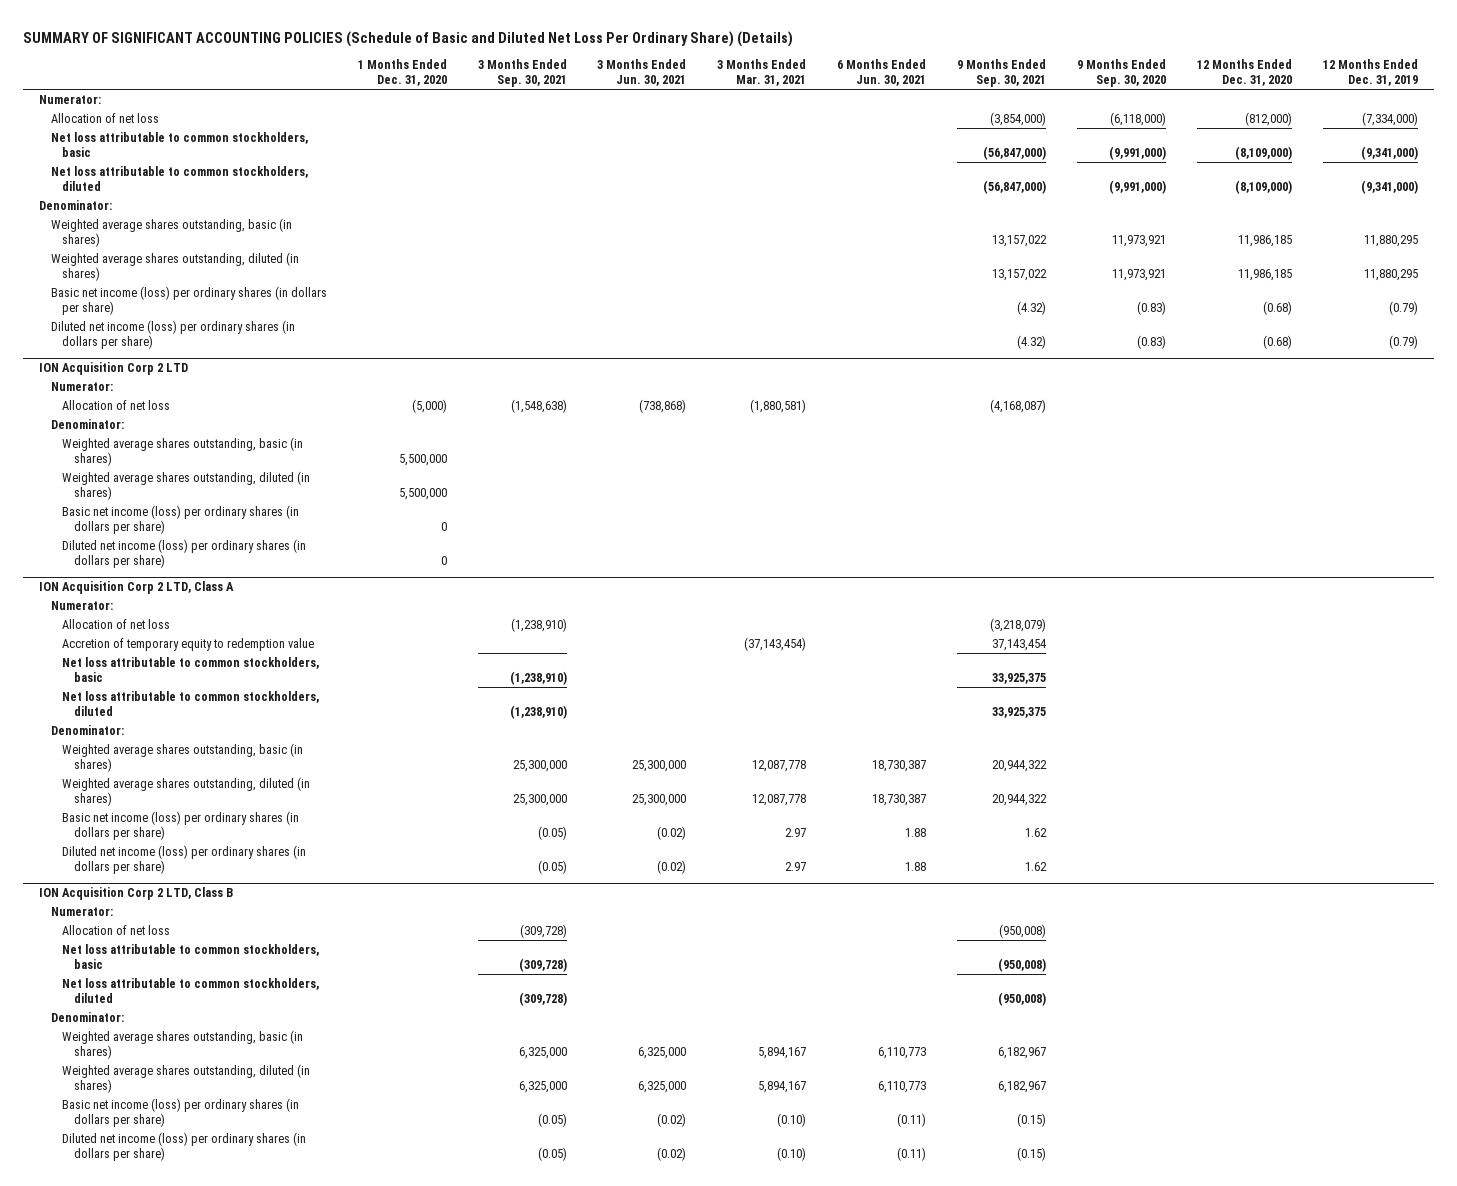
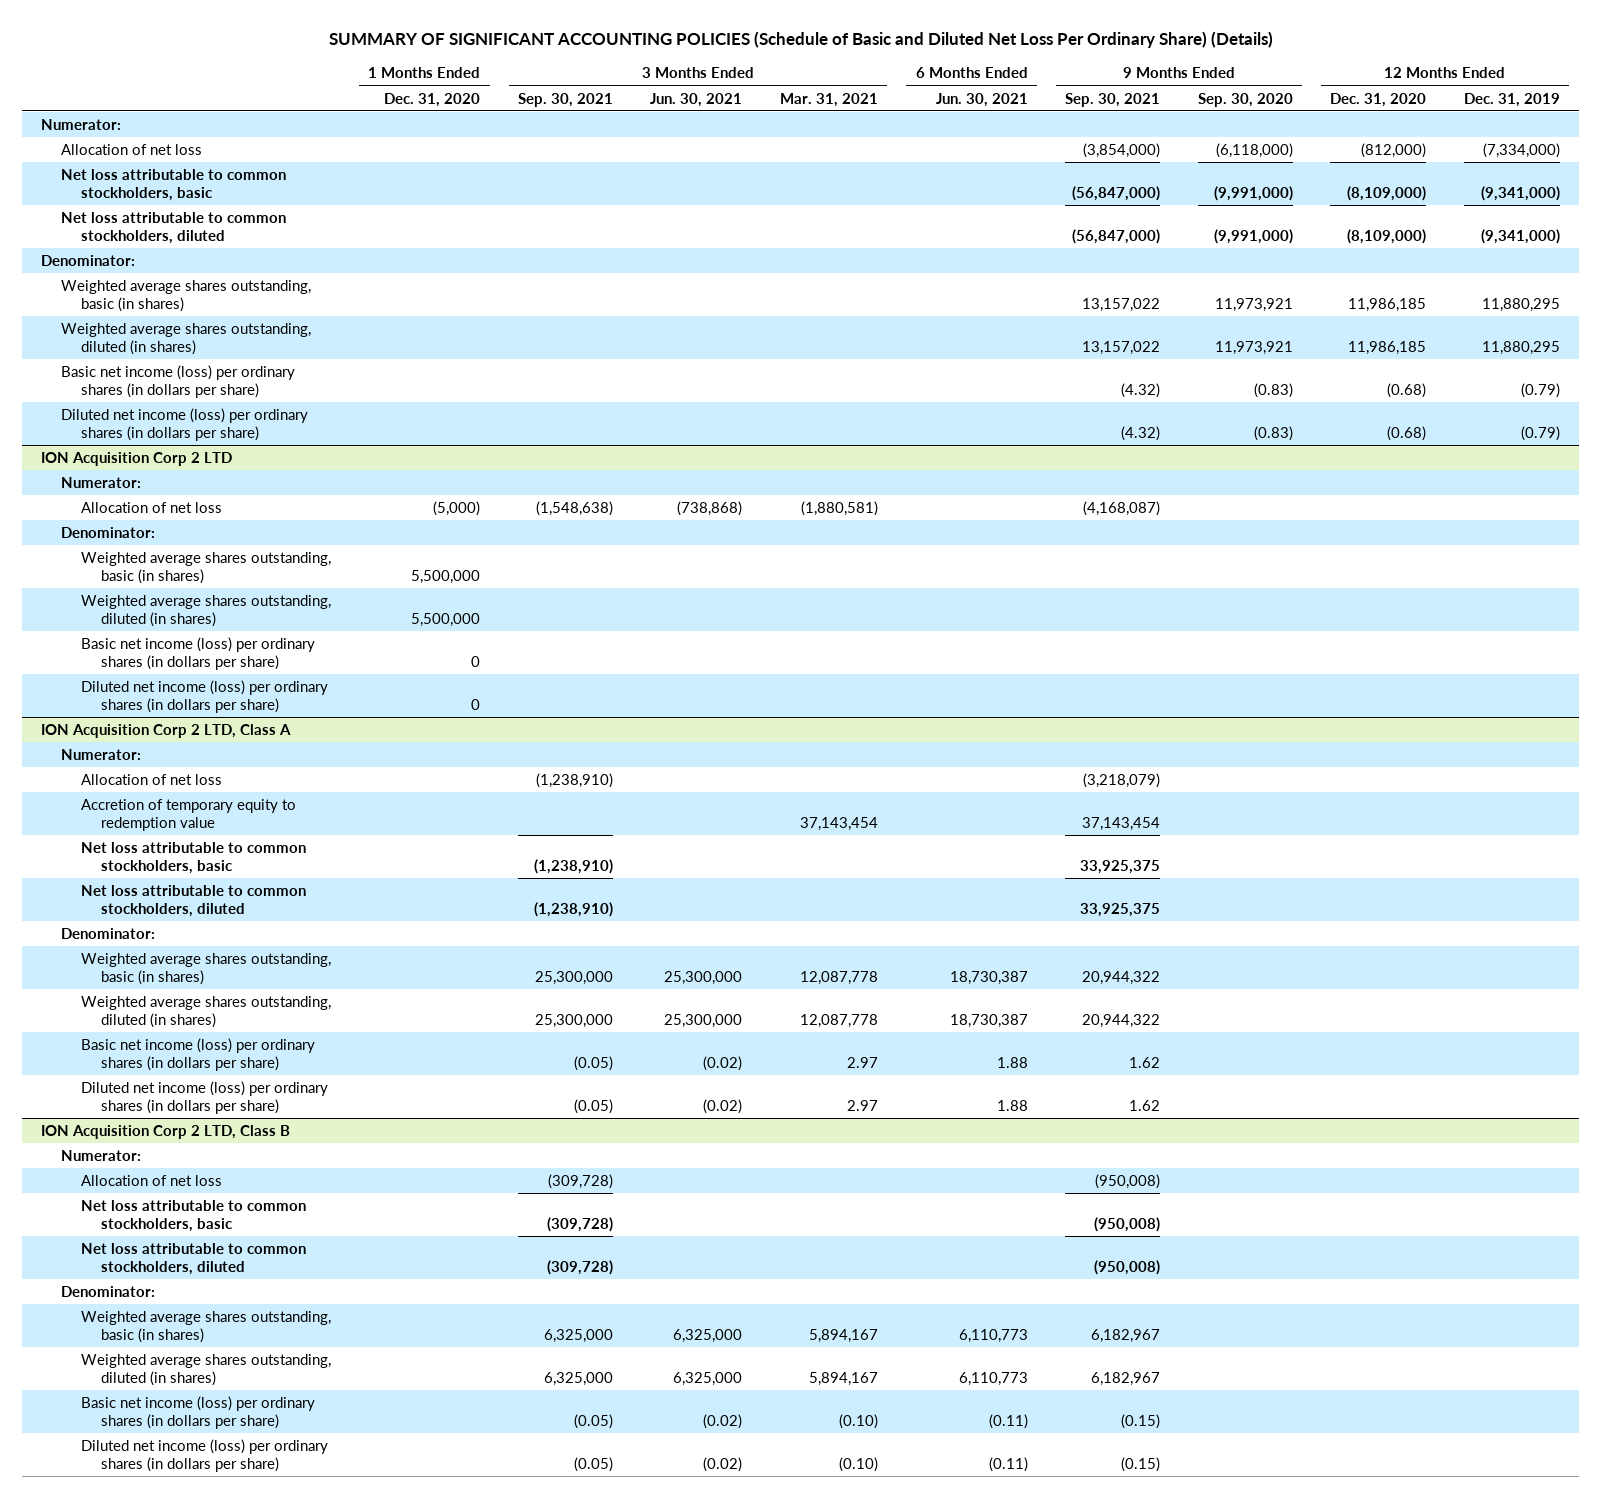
@ ION Acquisition Corp 2 LTD, Class A
- Accretion of temporary equity to redemption value | | | | (37,143,454) | | 37,143,454 | | |
+ Accretion of temporary equity to redemption value | | | | 37,143,454 | | 37,143,454 | | |

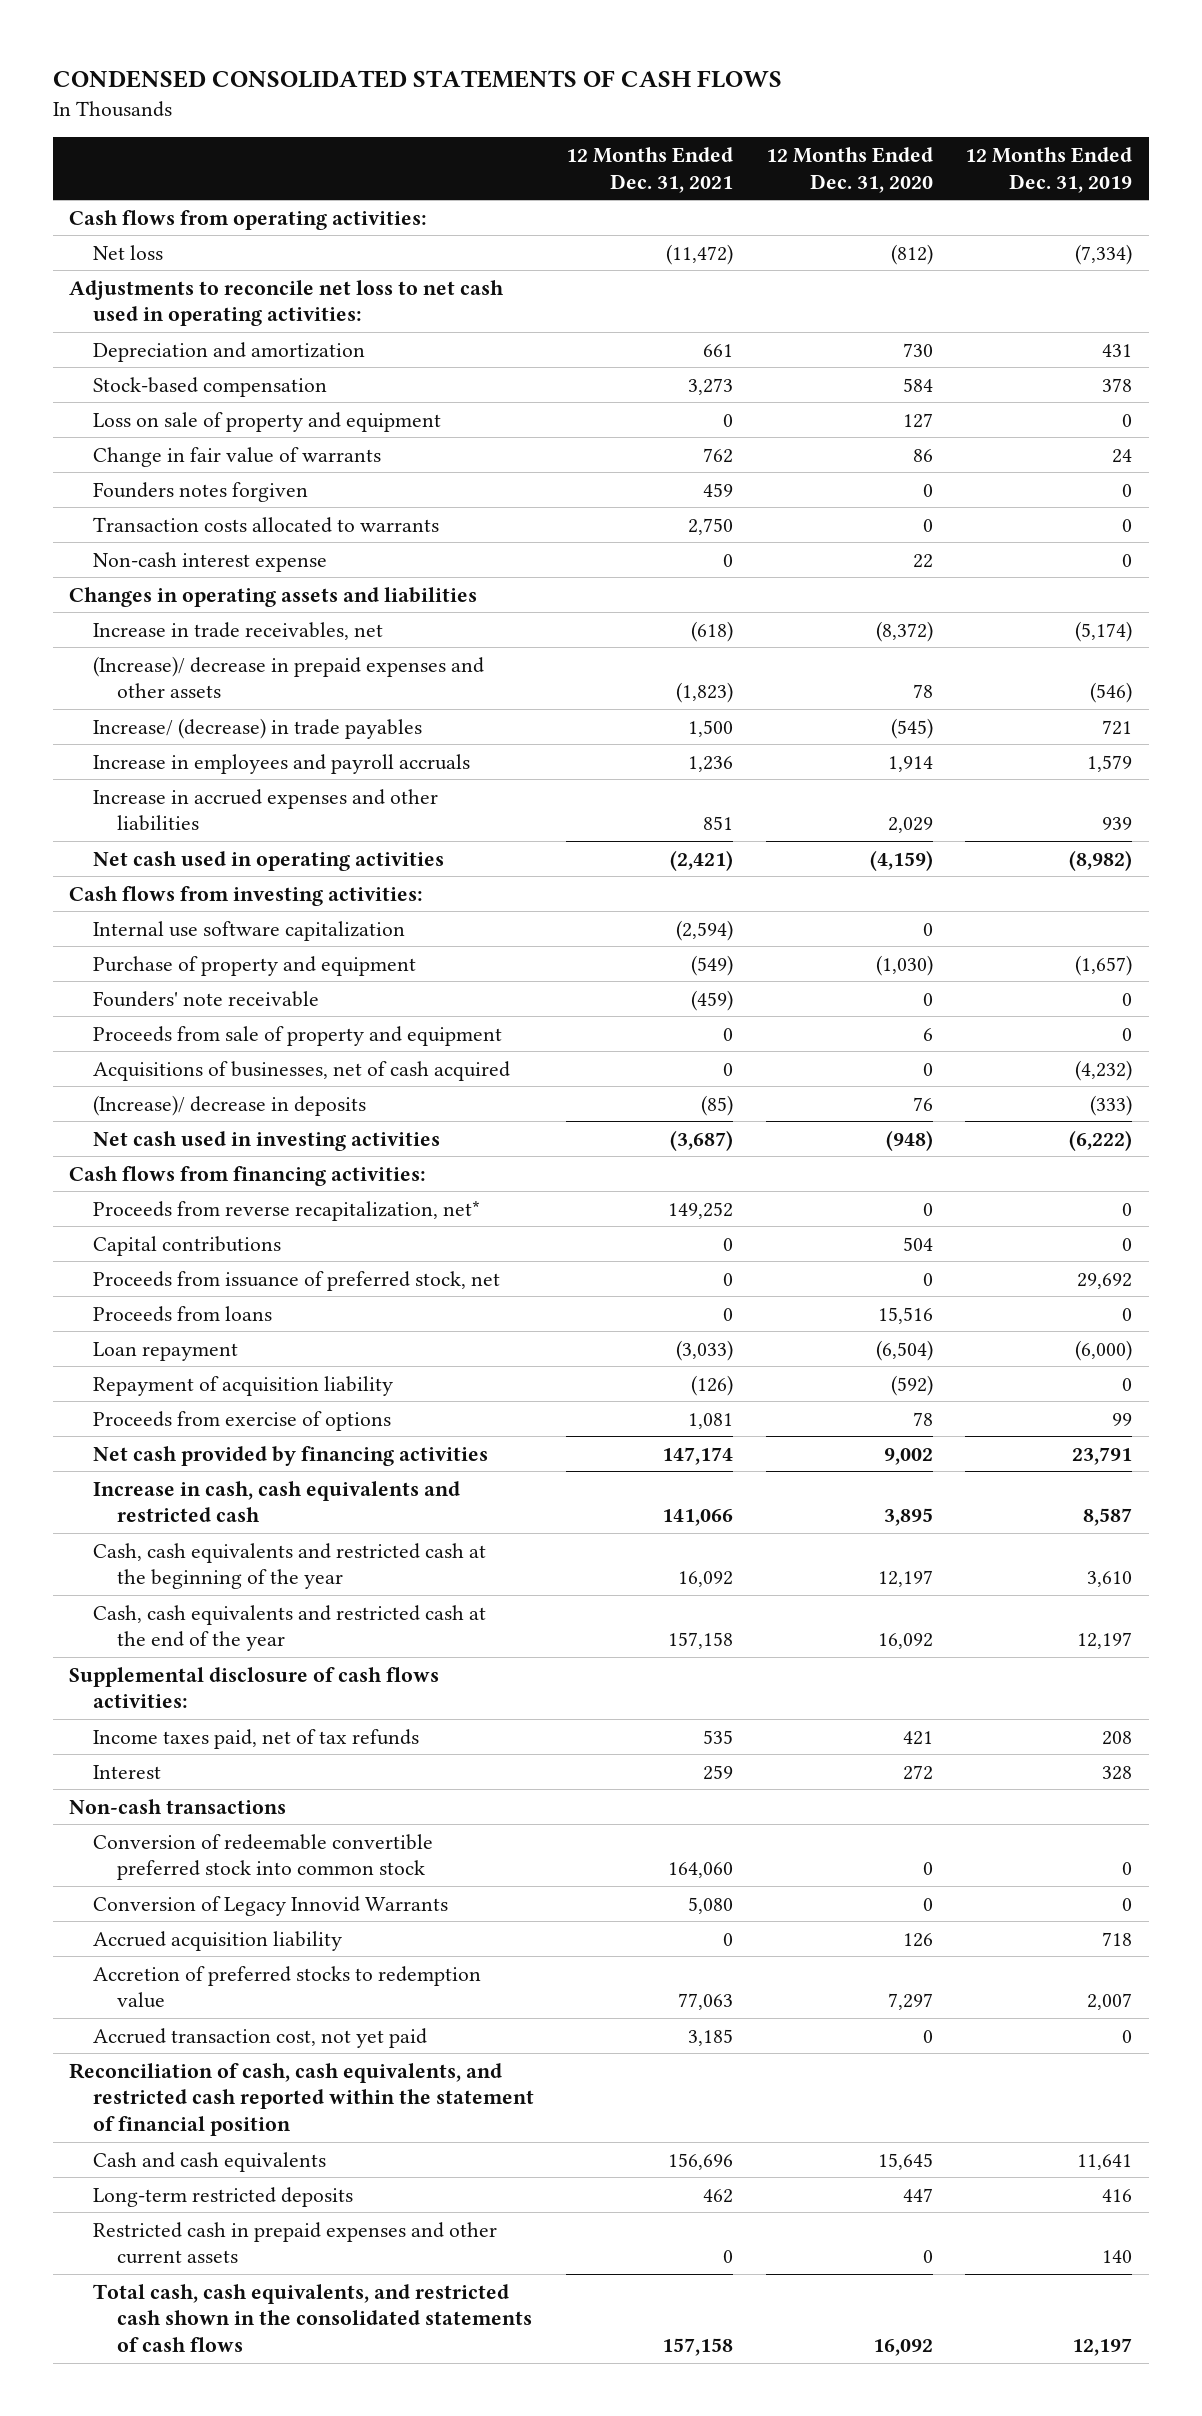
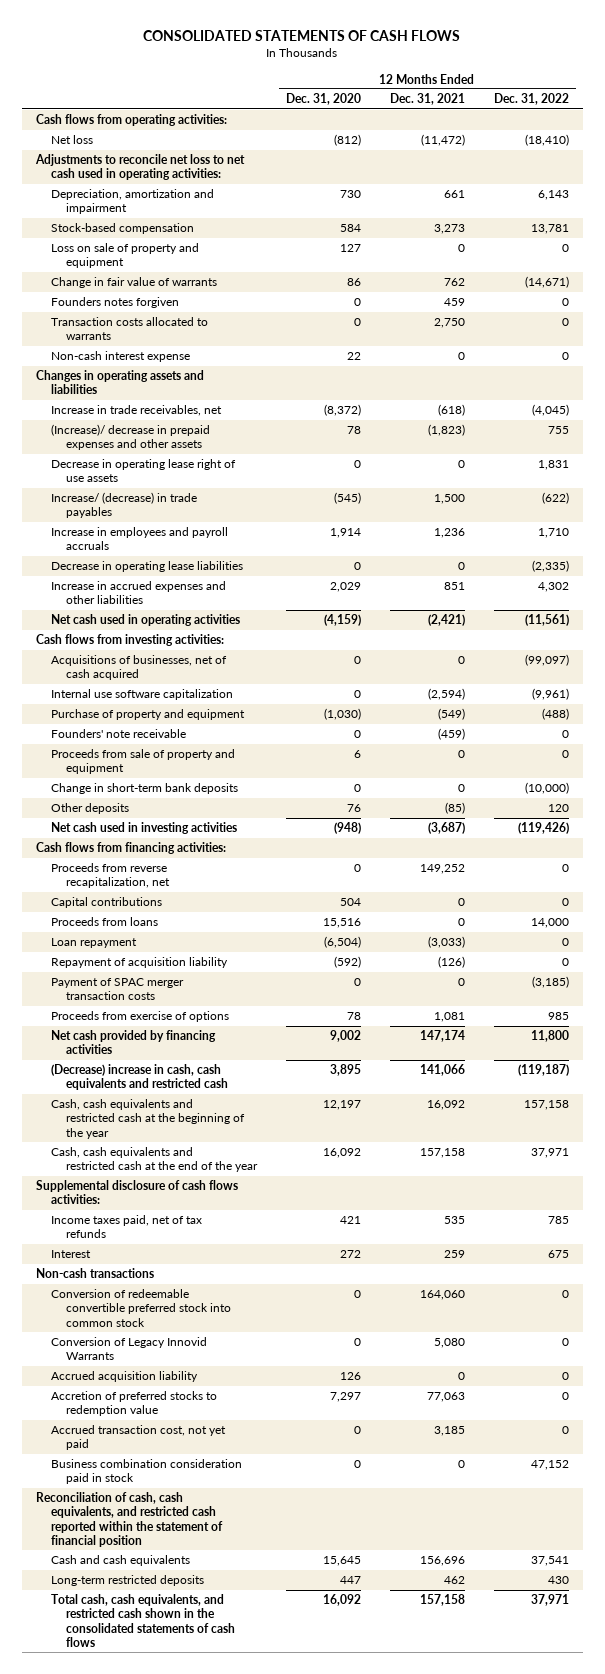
- CONDENSED CONSOLIDATED STATEMENTS OF CASH FLOWS
+ CONSOLIDATED STATEMENTS OF CASH FLOWS
- | 12 Months Ended Dec. 31, 2021 | 12 Months Ended Dec. 31, 2020 | 12 Months Ended Dec. 31, 2019
+ | 12 Months Ended Dec. 31, 2020 | 12 Months Ended Dec. 31, 2021 | 12 Months Ended Dec. 31, 2022
- Depreciation and amortization | 661 | 730 | 431
+ Depreciation, amortization and impairment | 730 | 661 | 6,143
+ Decrease in operating lease right of use assets | 0 | 0 | 1,831
+ Decrease in operating lease liabilities | 0 | 0 | (2,335)
moved up: Acquisitions of businesses, net of cash acquired | 0 | 0 | (99,097)
- (Increase)/ decrease in deposits | (85) | 76 | (333)
+ Change in short-term bank deposits | 0 | 0 | (10,000)
+ Other deposits | 76 | (85) | 120
- Proceeds from reverse recapitalization, net* | 149,252 | 0 | 0
+ Proceeds from reverse recapitalization, net | 0 | 149,252 | 0
- Proceeds from issuance of preferred stock, net | 0 | 0 | 29,692
+ Payment of SPAC merger transaction costs | 0 | 0 | (3,185)
- Increase in cash, cash equivalents and restricted cash | 141,066 | 3,895 | 8,587
+ (Decrease) increase in cash, cash equivalents and restricted cash | 3,895 | 141,066 | (119,187)
+ Business combination consideration paid in stock | 0 | 0 | 47,152
- Restricted cash in prepaid expenses and other current assets | 0 | 0 | 140

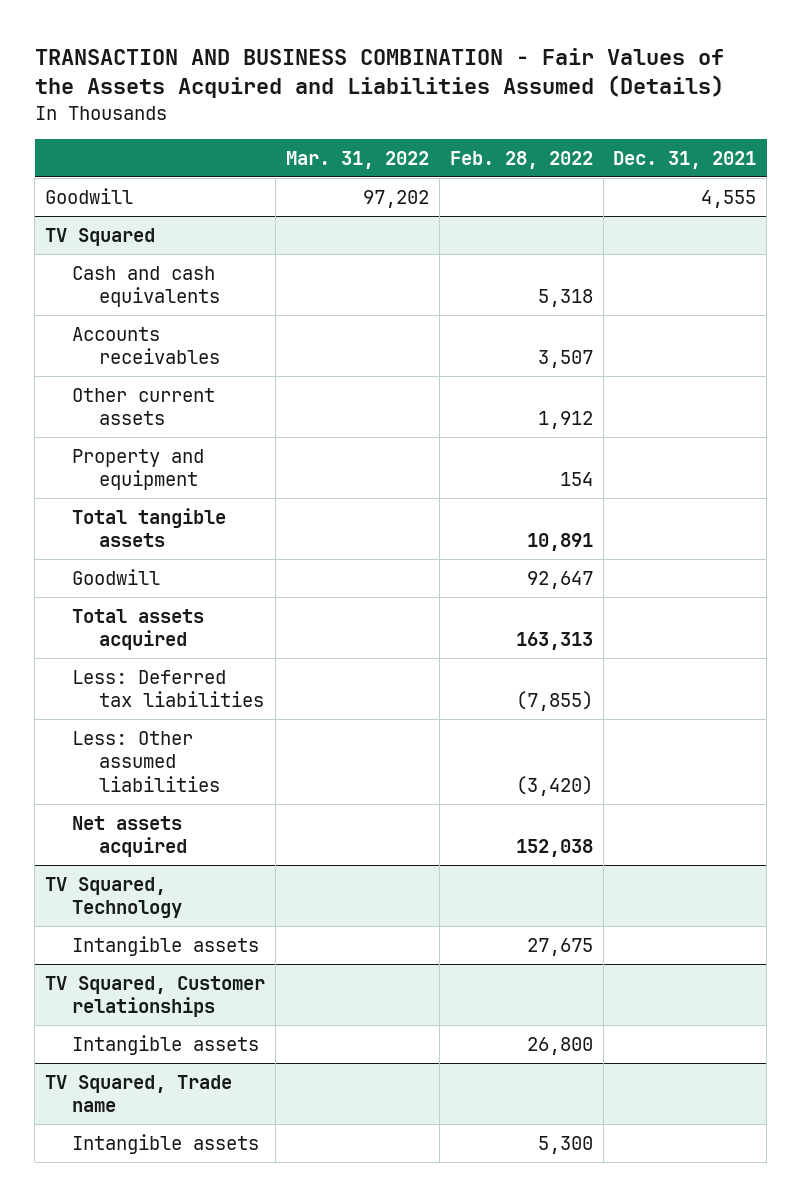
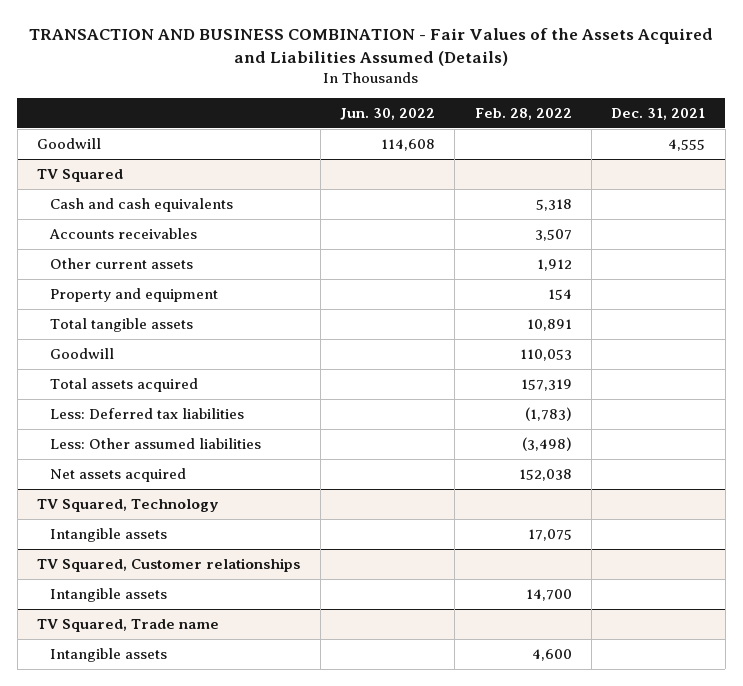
- | Mar. 31, 2022 | Feb. 28, 2022 | Dec. 31, 2021
+ | Jun. 30, 2022 | Feb. 28, 2022 | Dec. 31, 2021
@ TV Squared
- Goodwill | | 92,647 |
- Total assets acquired | | 163,313 |
- Less: Deferred tax liabilities | | (7,855) |
- Less: Other assumed liabilities | | (3,420) |
+ Goodwill | | 110,053 |
+ Total assets acquired | | 157,319 |
+ Less: Deferred tax liabilities | | (1,783) |
+ Less: Other assumed liabilities | | (3,498) |
@ TV Squared, Technology
- Intangible assets | | 27,675 |
+ Intangible assets | | 17,075 |
@ TV Squared, Customer relationships
- Intangible assets | | 26,800 |
+ Intangible assets | | 14,700 |
@ TV Squared, Trade name
- Intangible assets | | 5,300 |
+ Intangible assets | | 4,600 |

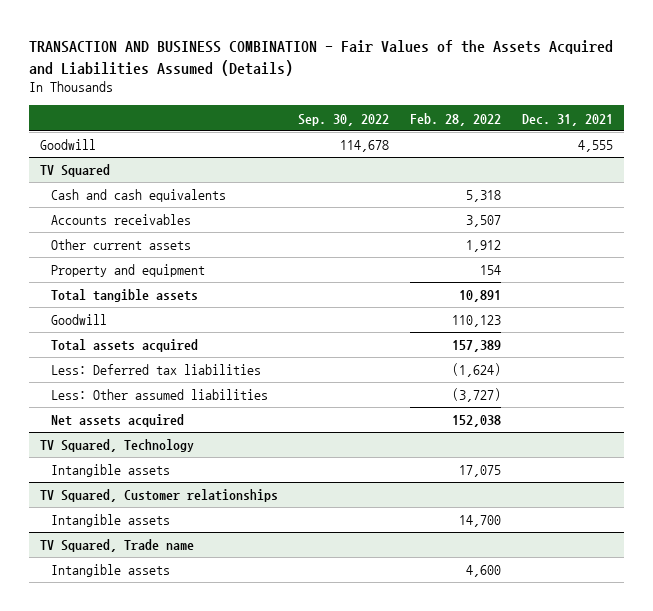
- | Jun. 30, 2022 | Feb. 28, 2022 | Dec. 31, 2021
+ | Sep. 30, 2022 | Feb. 28, 2022 | Dec. 31, 2021
@ TV Squared
- Goodwill | | 110,053 |
- Total assets acquired | | 157,319 |
- Less: Deferred tax liabilities | | (1,783) |
- Less: Other assumed liabilities | | (3,498) |
+ Goodwill | | 110,123 |
+ Total assets acquired | | 157,389 |
+ Less: Deferred tax liabilities | | (1,624) |
+ Less: Other assumed liabilities | | (3,727) |

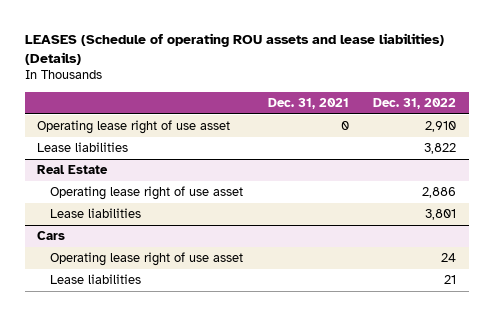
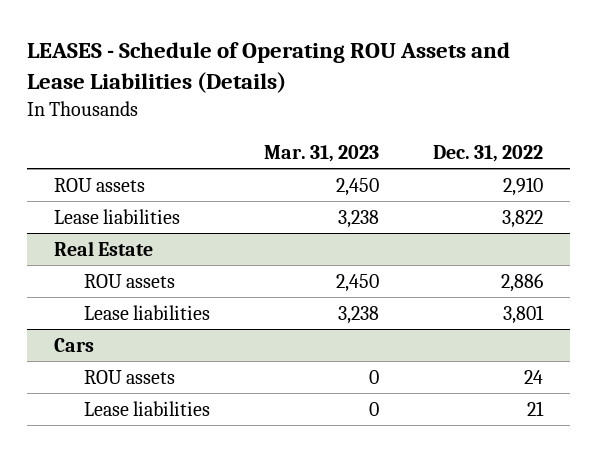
- LEASES (Schedule of operating ROU assets and lease liabilities) (Details)
+ LEASES - Schedule of Operating ROU Assets and Lease Liabilities (Details)
- | Dec. 31, 2021 | Dec. 31, 2022
+ | Mar. 31, 2023 | Dec. 31, 2022
- Operating lease right of use asset | 0 | 2,910
+ ROU assets | 2,450 | 2,910
@ Real Estate
- Operating lease right of use asset | | 2,886
+ ROU assets | 2,450 | 2,886
@ Cars
- Operating lease right of use asset | | 24
+ ROU assets | 0 | 24

